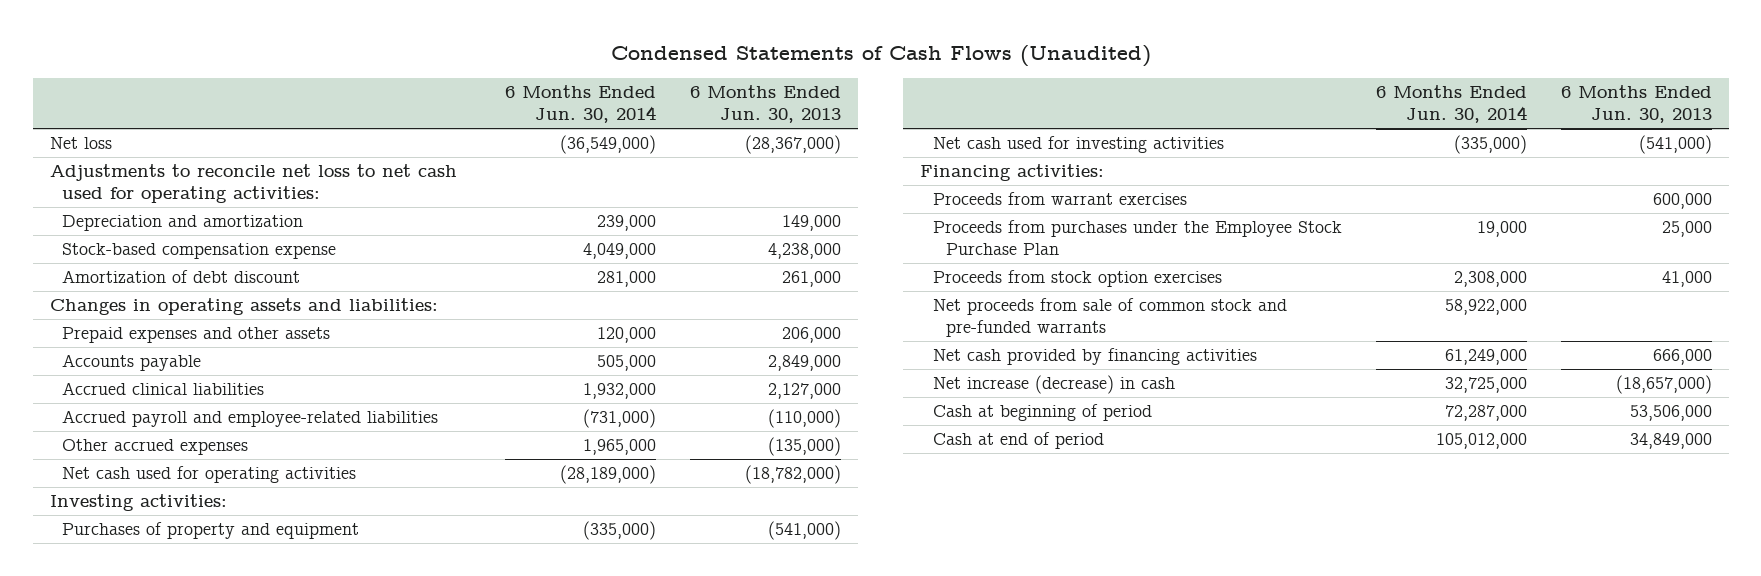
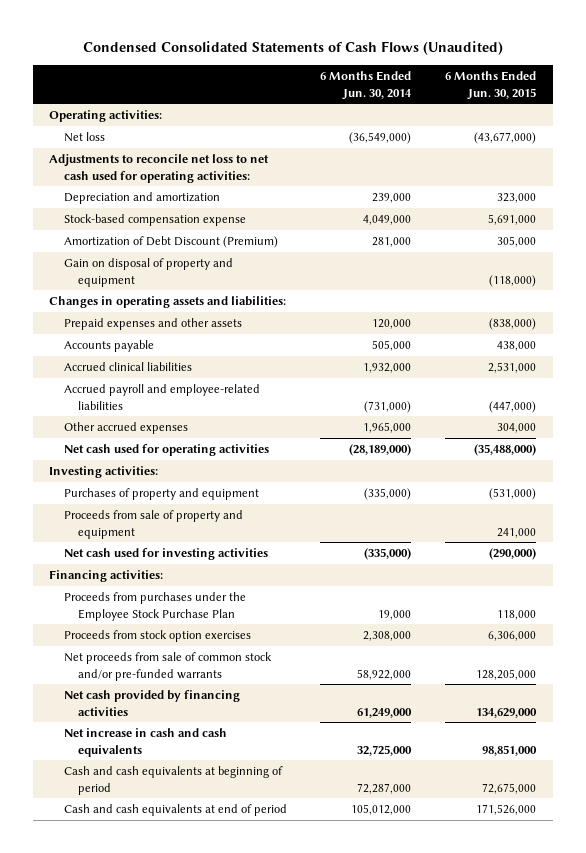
- Condensed Statements of Cash Flows (Unaudited)
+ Condensed Consolidated Statements of Cash Flows (Unaudited)
- | 6 Months Ended Jun. 30, 2014 | 6 Months Ended Jun. 30, 2013
+ | 6 Months Ended Jun. 30, 2014 | 6 Months Ended Jun. 30, 2015
+ Operating activities:
- Amortization of debt discount | 281,000 | 261,000
+ Amortization of Debt Discount (Premium) | 281,000 | 305,000
+ Gain on disposal of property and equipment | | (118,000)
+ Proceeds from sale of property and equipment | | 241,000
- Proceeds from warrant exercises | | 600,000
- Net proceeds from sale of common stock and pre-funded warrants | 58,922,000 |
+ Net proceeds from sale of common stock and/or pre-funded warrants | 58,922,000 | 128,205,000
- Net increase (decrease) in cash | 32,725,000 | (18,657,000)
- Cash at beginning of period | 72,287,000 | 53,506,000
- Cash at end of period | 105,012,000 | 34,849,000
+ Net increase in cash and cash equivalents | 32,725,000 | 98,851,000
+ Cash and cash equivalents at beginning of period | 72,287,000 | 72,675,000
+ Cash and cash equivalents at end of period | 105,012,000 | 171,526,000

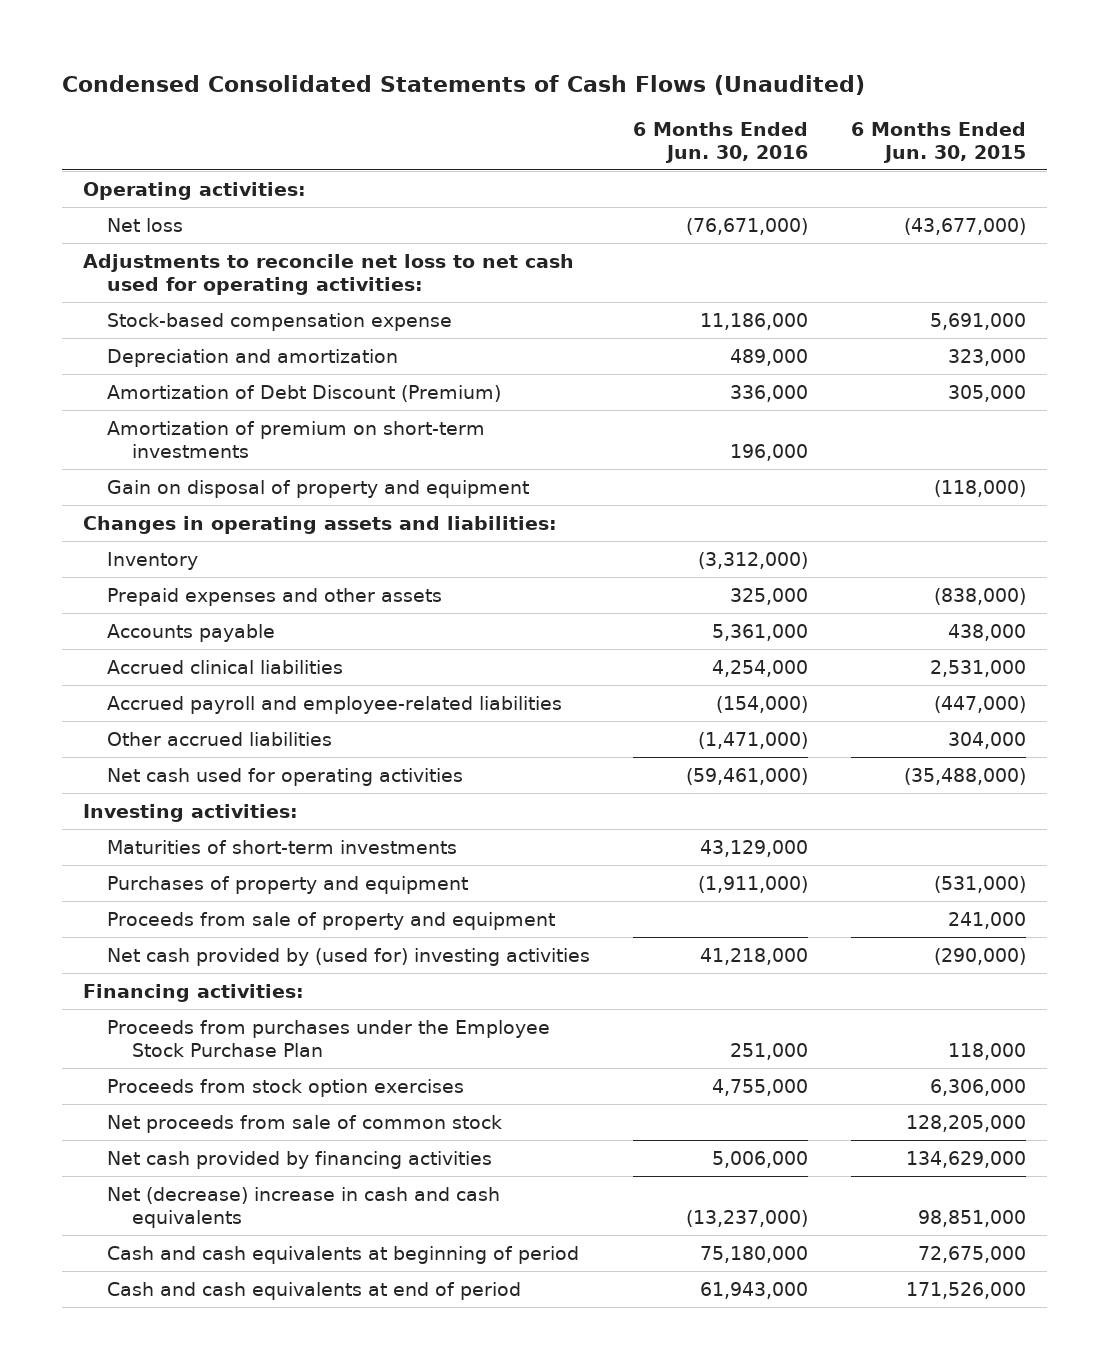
- | 6 Months Ended Jun. 30, 2014 | 6 Months Ended Jun. 30, 2015
+ | 6 Months Ended Jun. 30, 2016 | 6 Months Ended Jun. 30, 2015
moved down: Depreciation and amortization | 489,000 | 323,000
+ Amortization of premium on short-term investments | 196,000 |
+ Inventory | (3,312,000) |
- Other accrued expenses | 1,965,000 | 304,000
+ Other accrued liabilities | (1,471,000) | 304,000
+ Maturities of short-term investments | 43,129,000 |
- Net cash used for investing activities | (335,000) | (290,000)
+ Net cash provided by (used for) investing activities | 41,218,000 | (290,000)
- Net proceeds from sale of common stock and/or pre-funded warrants | 58,922,000 | 128,205,000
+ Net proceeds from sale of common stock | | 128,205,000
- Net increase in cash and cash equivalents | 32,725,000 | 98,851,000
+ Net (decrease) increase in cash and cash equivalents | (13,237,000) | 98,851,000

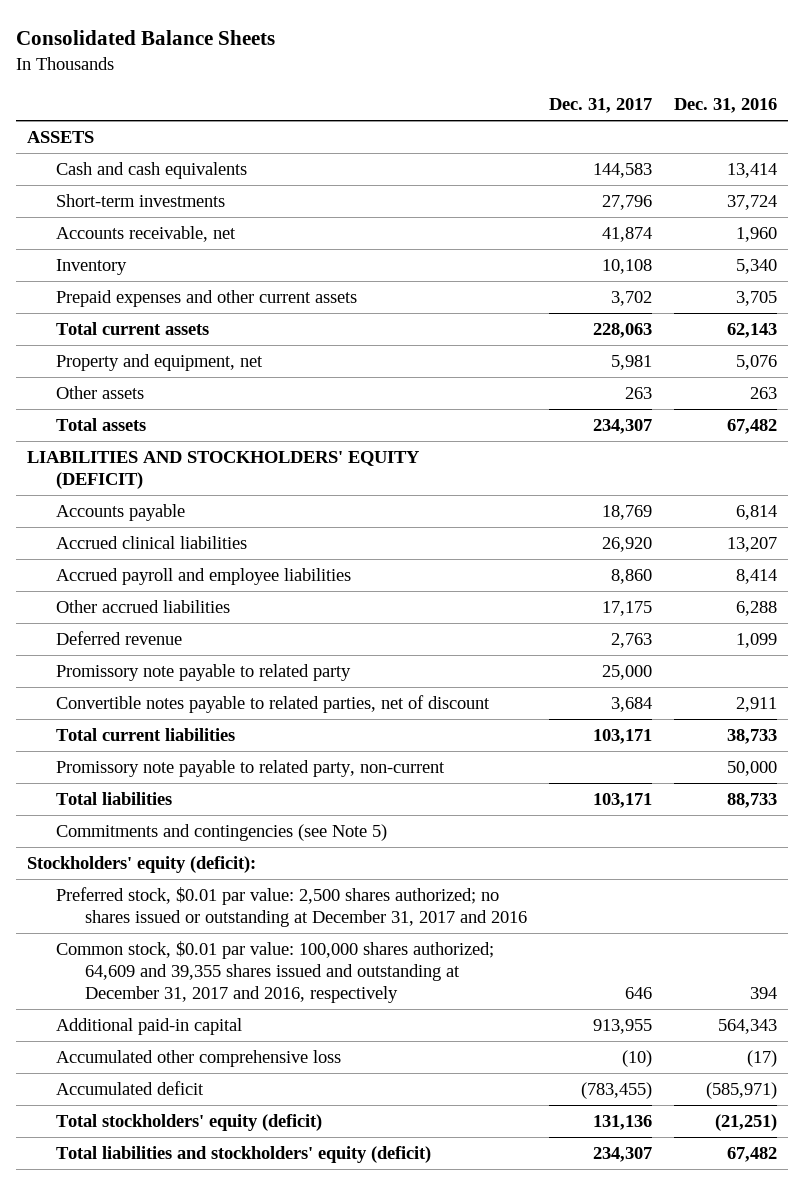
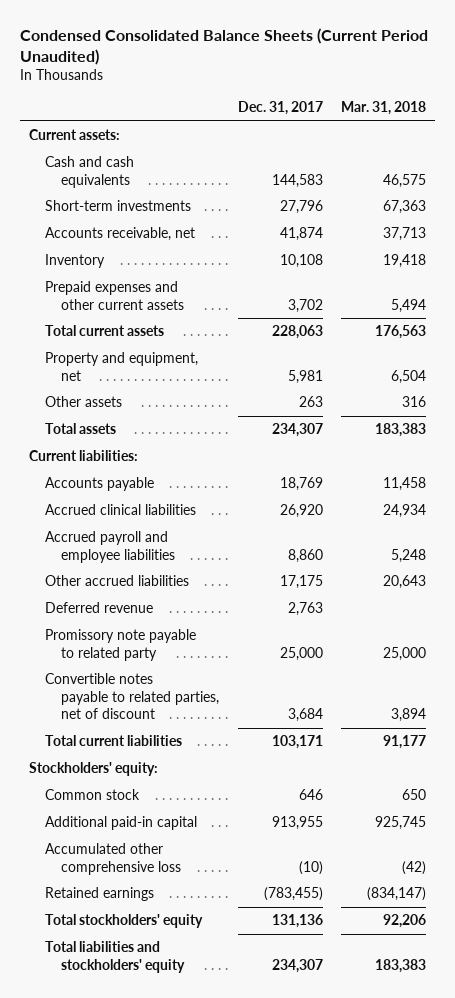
- Consolidated Balance Sheets
+ Condensed Consolidated Balance Sheets (Current Period Unaudited)
- | Dec. 31, 2017 | Dec. 31, 2016
+ | Dec. 31, 2017 | Mar. 31, 2018
- ASSETS
+ Current assets:
- LIABILITIES AND STOCKHOLDERS' EQUITY (DEFICIT)
+ Current liabilities:
- Promissory note payable to related party, non-current | | 50,000
- Total liabilities | 103,171 | 88,733
- Commitments and contingencies (see Note 5)
- Stockholders' equity (deficit):
- Preferred stock, $0.01 par value: 2,500 shares authorized; no shares issued or outstanding at December 31, 2017 and 2016
- Common stock, $0.01 par value: 100,000 shares authorized; 64,609 and 39,355 shares issued and outstanding at December 31, 2017 and 2016, respectively | 646 | 394
+ Stockholders' equity:
+ Common stock | 646 | 650
- Accumulated deficit | (783,455) | (585,971)
- Total stockholders' equity (deficit) | 131,136 | (21,251)
- Total liabilities and stockholders' equity (deficit) | 234,307 | 67,482
+ Retained earnings | (783,455) | (834,147)
+ Total stockholders' equity | 131,136 | 92,206
+ Total liabilities and stockholders' equity | 234,307 | 183,383

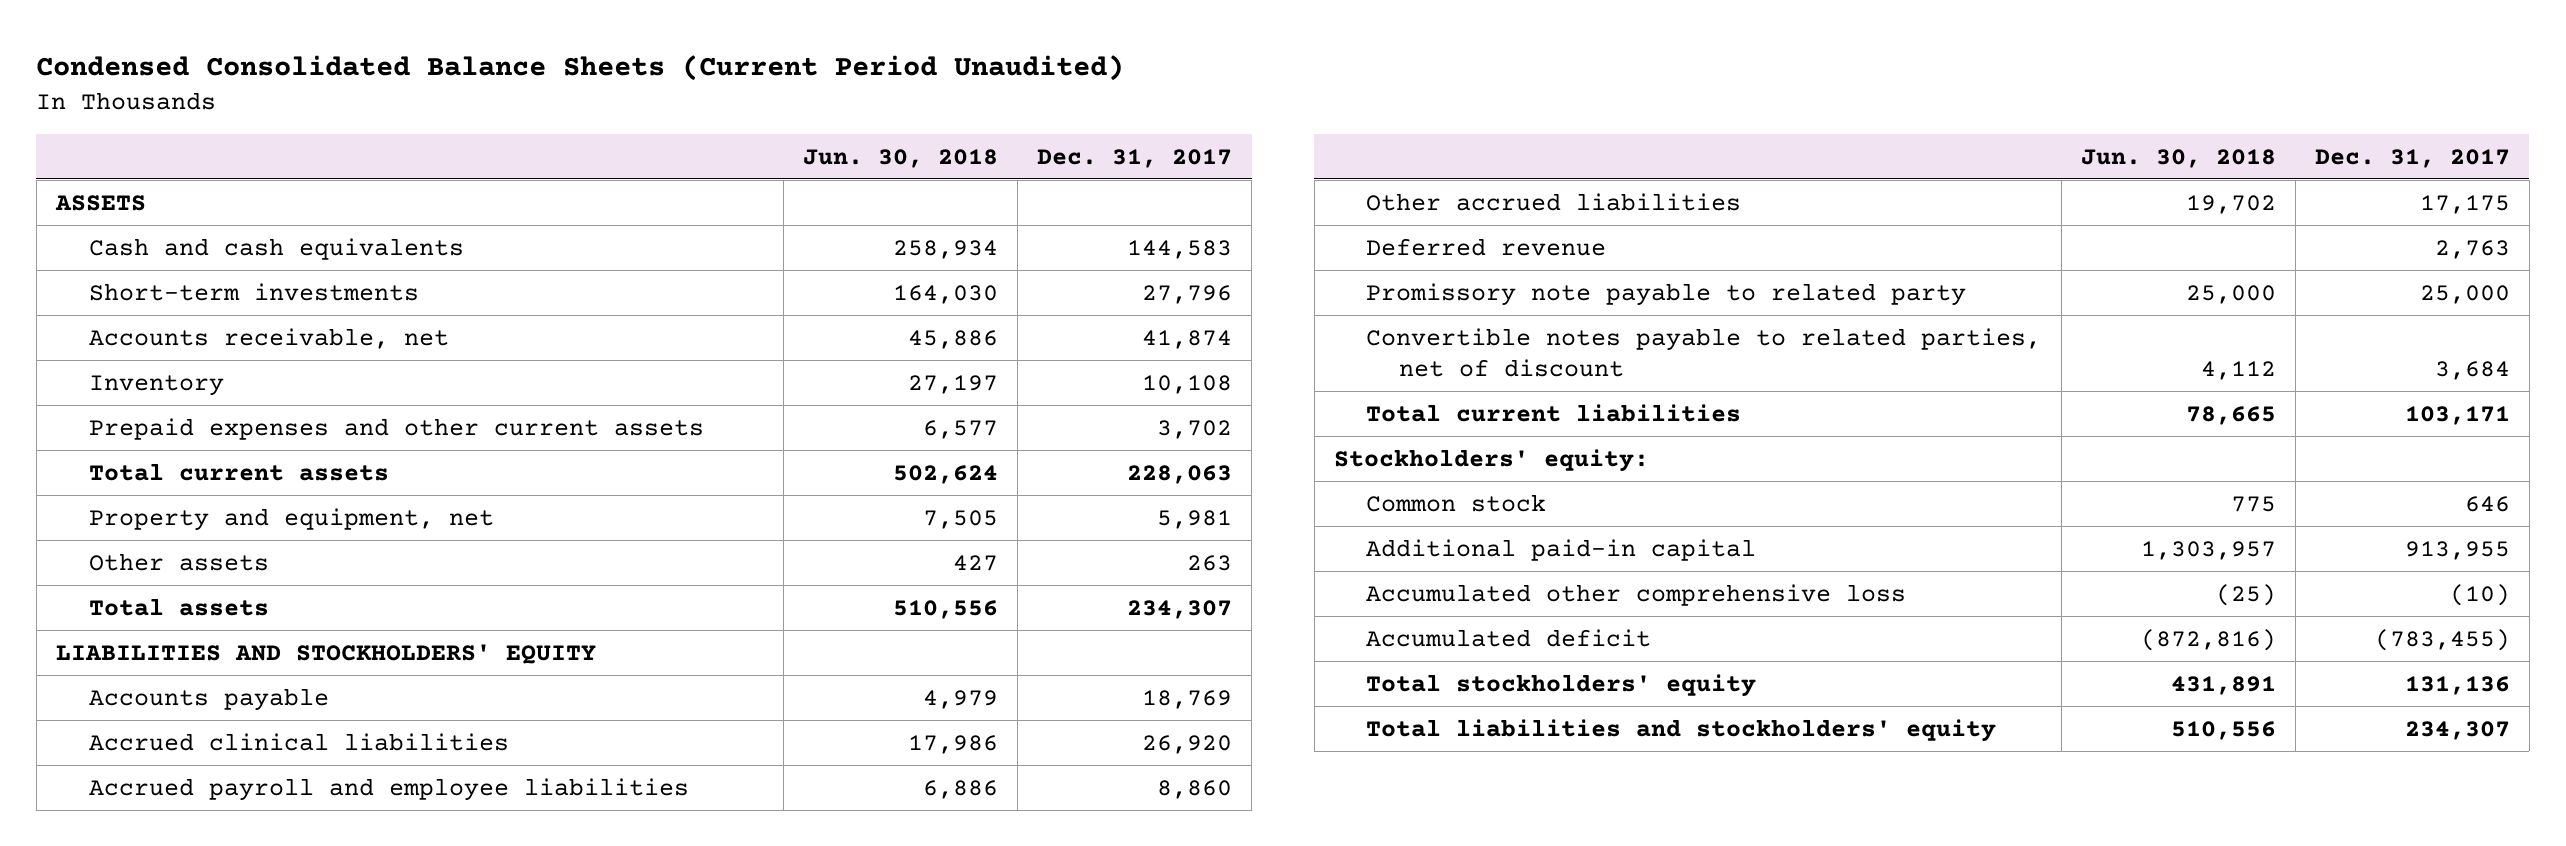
- | Dec. 31, 2017 | Mar. 31, 2018
+ | Jun. 30, 2018 | Dec. 31, 2017
- Current assets:
+ ASSETS
- Current liabilities:
+ LIABILITIES AND STOCKHOLDERS' EQUITY
- Retained earnings | (783,455) | (834,147)
+ Accumulated deficit | (872,816) | (783,455)

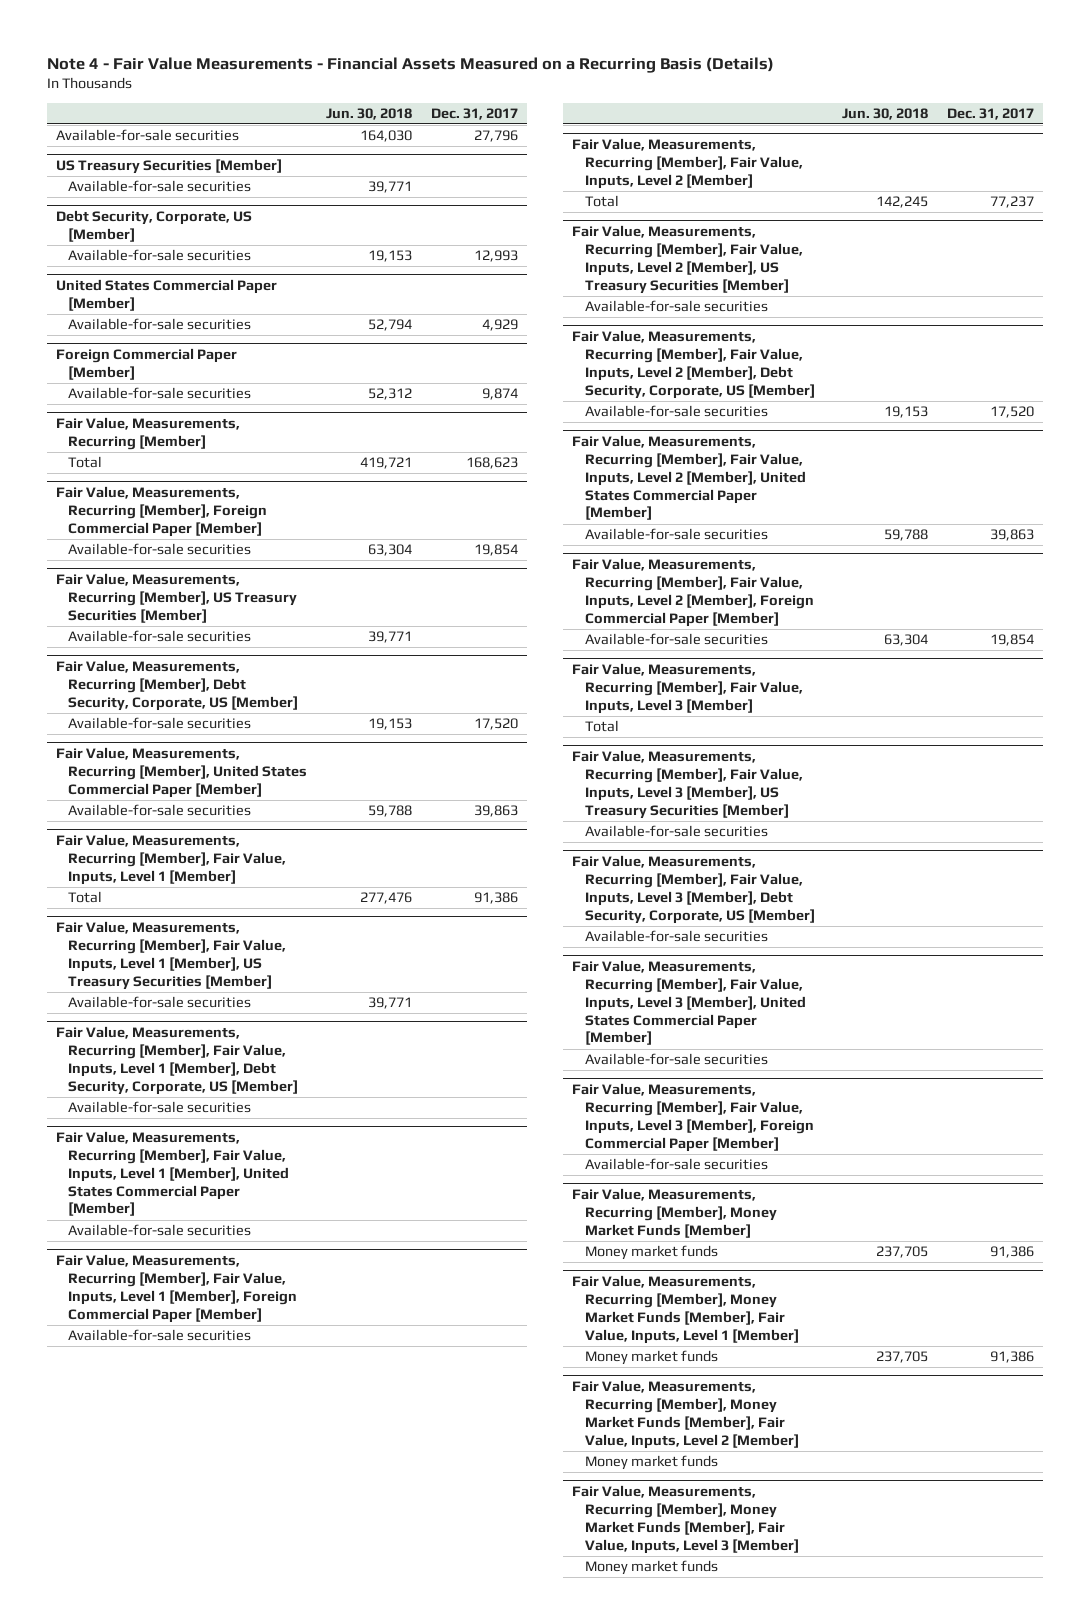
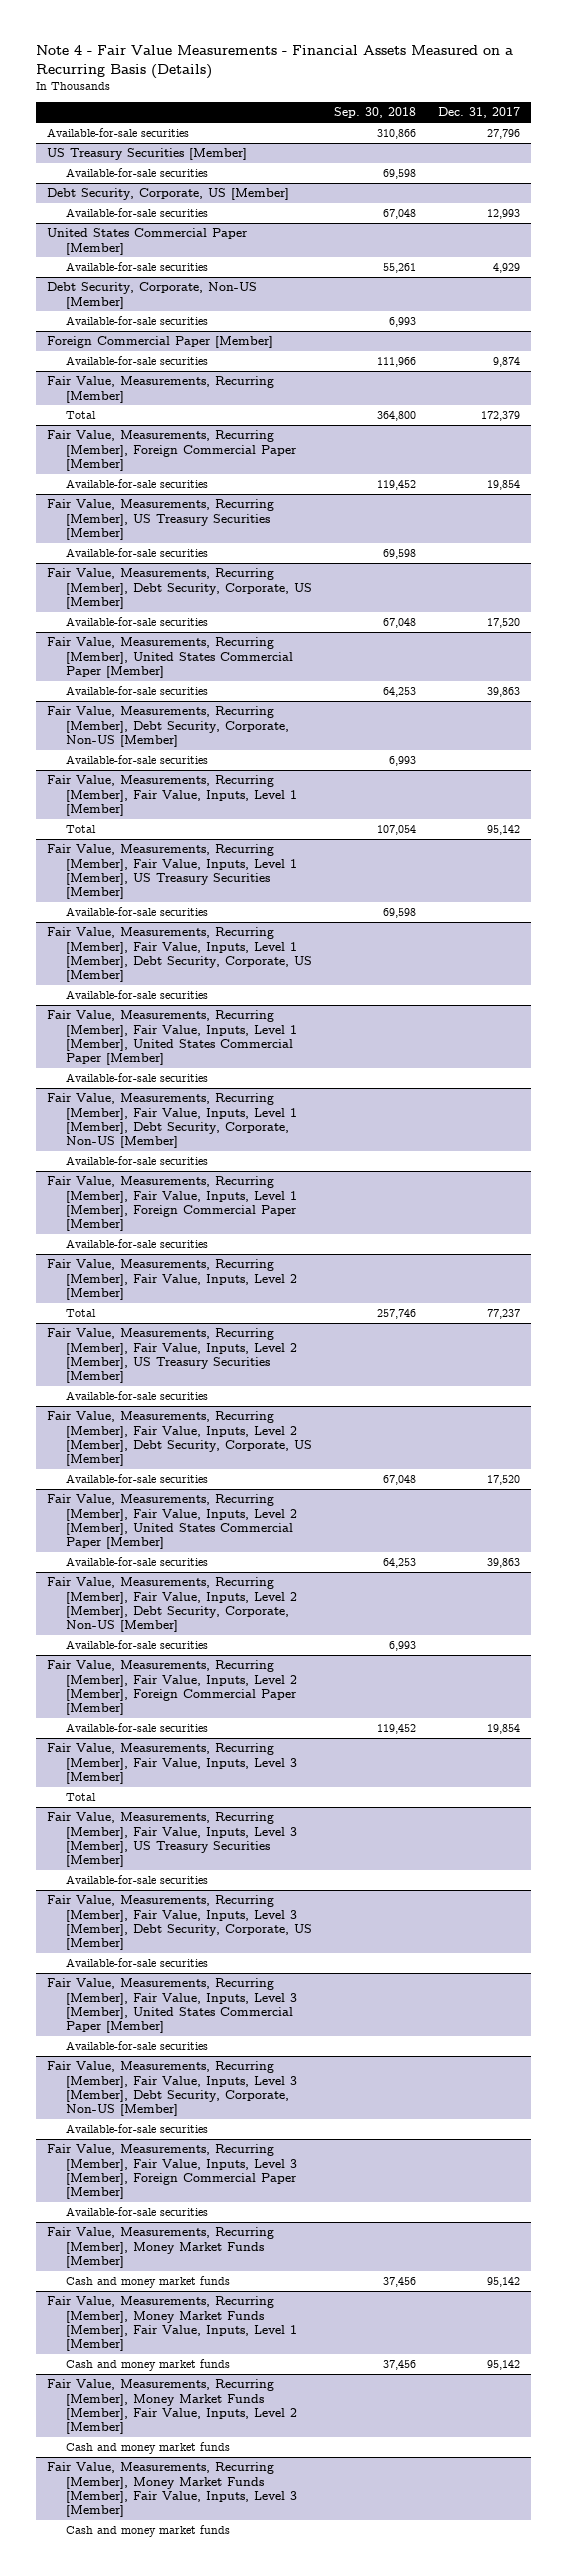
- | Jun. 30, 2018 | Dec. 31, 2017
+ | Sep. 30, 2018 | Dec. 31, 2017
+ Debt Security, Corporate, Non-US [Member]
+ Available-for-sale securities | 6,993 |
@ Fair Value, Measurements, Recurring [Member]
- Total | 419,721 | 168,623
+ Total | 364,800 | 172,379
+ Fair Value, Measurements, Recurring [Member], Debt Security, Corporate, Non-US [Member]
+ Available-for-sale securities | 6,993 |
@ Fair Value, Measurements, Recurring [Member], Fair Value, Inputs, Level 1 [Member]
- Total | 277,476 | 91,386
+ Total | 107,054 | 95,142
+ Fair Value, Measurements, Recurring [Member], Fair Value, Inputs, Level 1 [Member], Debt Security, Corporate, Non-US [Member]
+ Available-for-sale securities
+ Fair Value, Measurements, Recurring [Member], Fair Value, Inputs, Level 2 [Member], Debt Security, Corporate, Non-US [Member]
+ Available-for-sale securities | 6,993 |
+ Fair Value, Measurements, Recurring [Member], Fair Value, Inputs, Level 3 [Member], Debt Security, Corporate, Non-US [Member]
+ Available-for-sale securities
@ Fair Value, Measurements, Recurring [Member], Money Market Funds [Member]
- Money market funds | 237,705 | 91,386
+ Cash and money market funds | 37,456 | 95,142
@ Fair Value, Measurements, Recurring [Member], Money Market Funds [Member], Fair Value, Inputs, Level 1 [Member]
- Money market funds | 237,705 | 91,386
+ Cash and money market funds | 37,456 | 95,142
@ Fair Value, Measurements, Recurring [Member], Money Market Funds [Member], Fair Value, Inputs, Level 2 [Member]
- Money market funds
+ Cash and money market funds
@ Fair Value, Measurements, Recurring [Member], Money Market Funds [Member], Fair Value, Inputs, Level 3 [Member]
- Money market funds
+ Cash and money market funds

